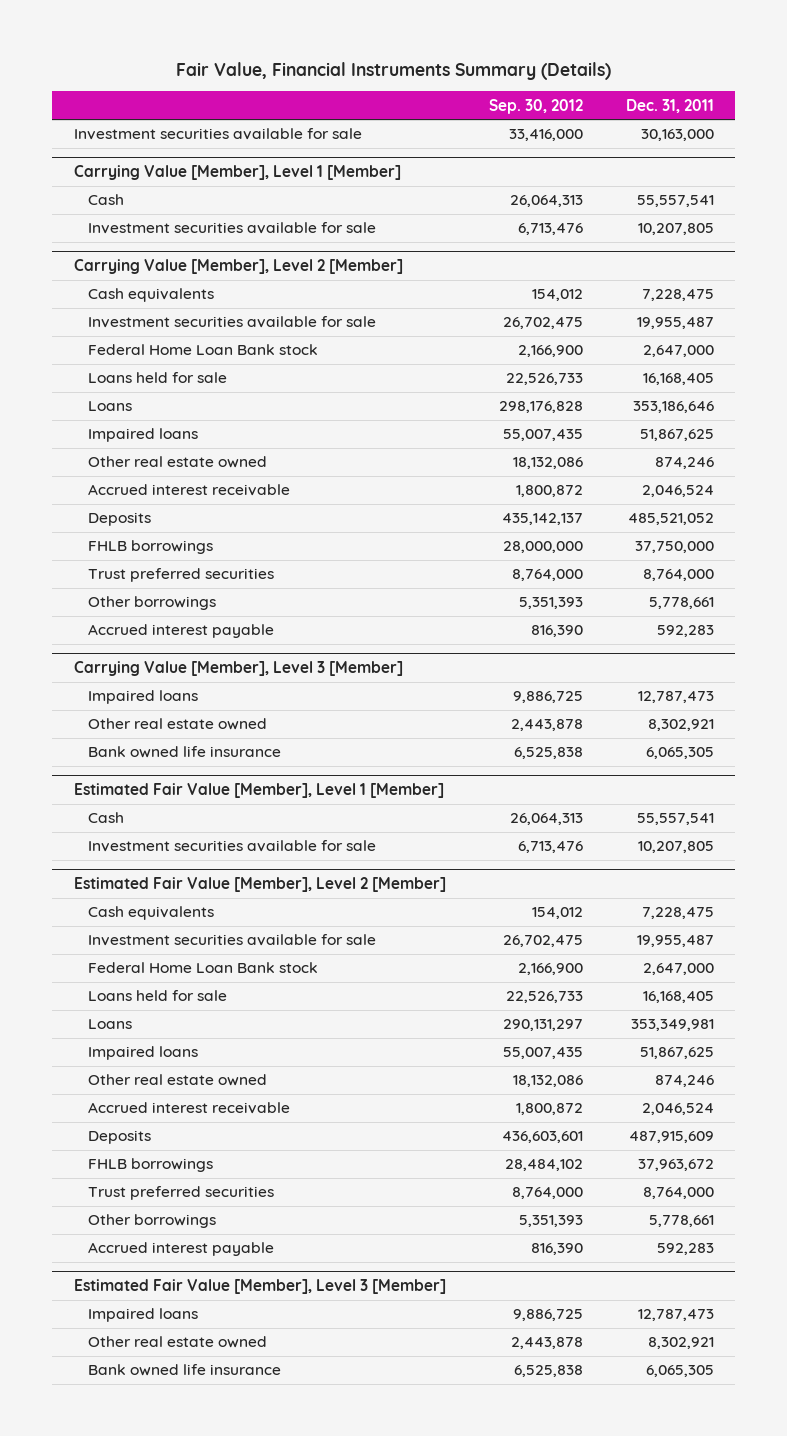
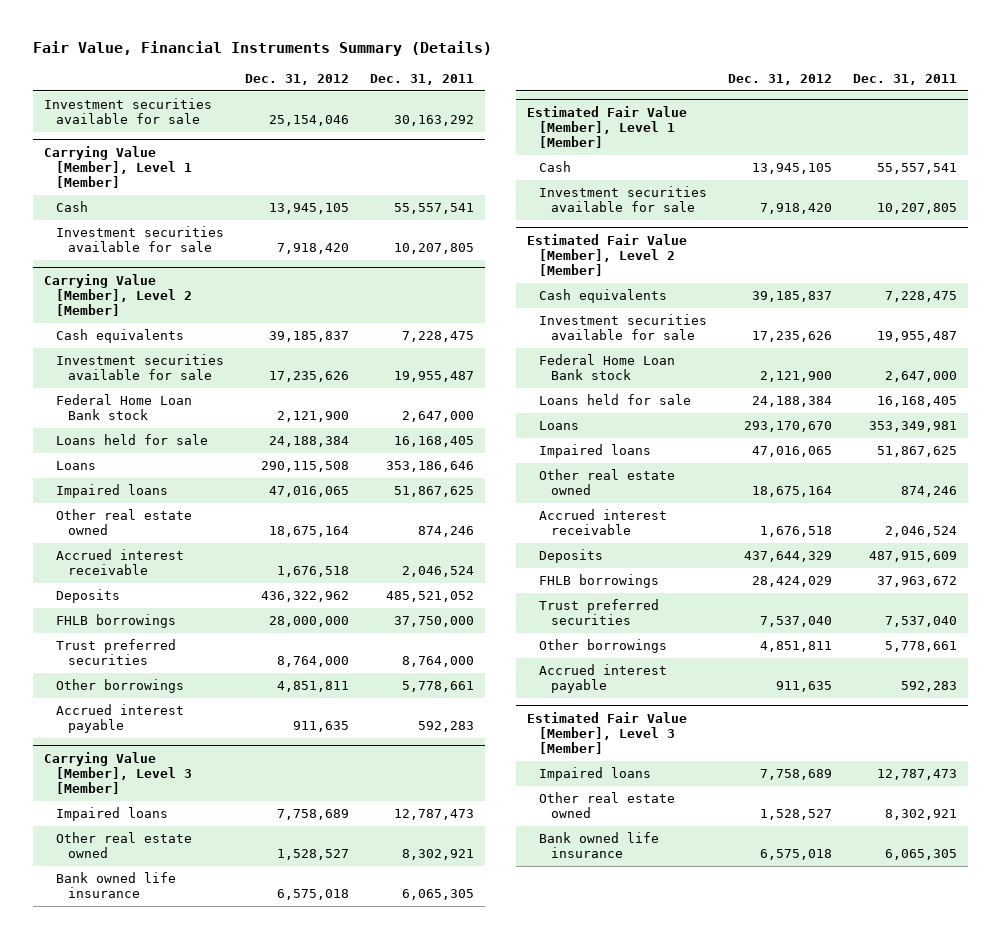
- | Sep. 30, 2012 | Dec. 31, 2011
+ | Dec. 31, 2012 | Dec. 31, 2011
- Investment securities available for sale | 33,416,000 | 30,163,000
+ Investment securities available for sale | 25,154,046 | 30,163,292
@ Estimated Fair Value [Member], Level 2 [Member]
- Trust preferred securities | 8,764,000 | 8,764,000
+ Trust preferred securities | 7,537,040 | 7,537,040

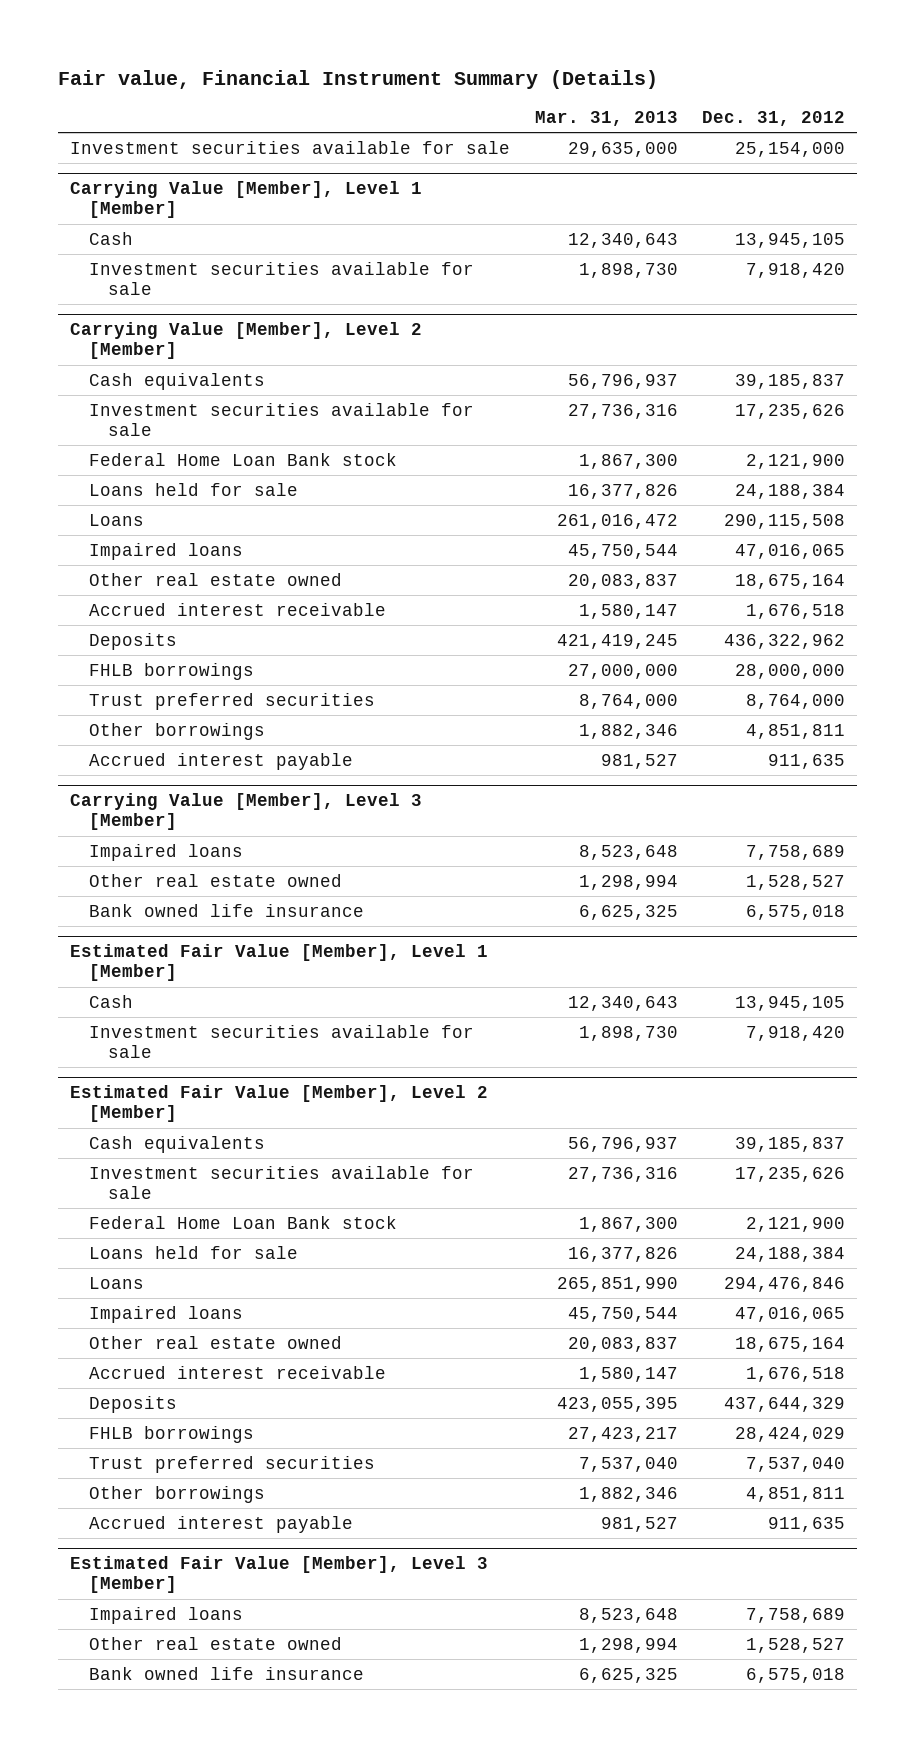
- Fair Value, Financial Instruments Summary (Details)
+ Fair value, Financial Instrument Summary (Details)
- | Dec. 31, 2012 | Dec. 31, 2011
+ | Mar. 31, 2013 | Dec. 31, 2012
- Investment securities available for sale | 25,154,046 | 30,163,292
+ Investment securities available for sale | 29,635,000 | 25,154,000
@ Estimated Fair Value [Member], Level 2 [Member]
- Loans | 293,170,670 | 353,349,981
+ Loans | 265,851,990 | 294,476,846

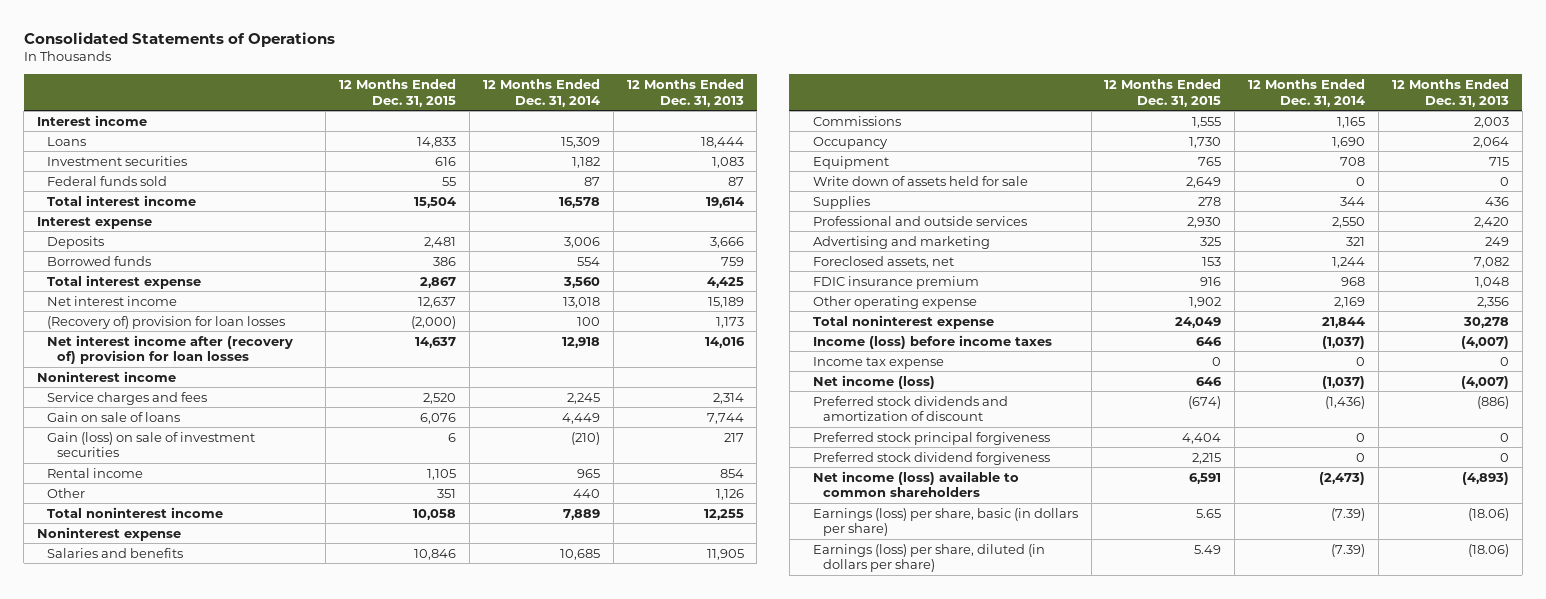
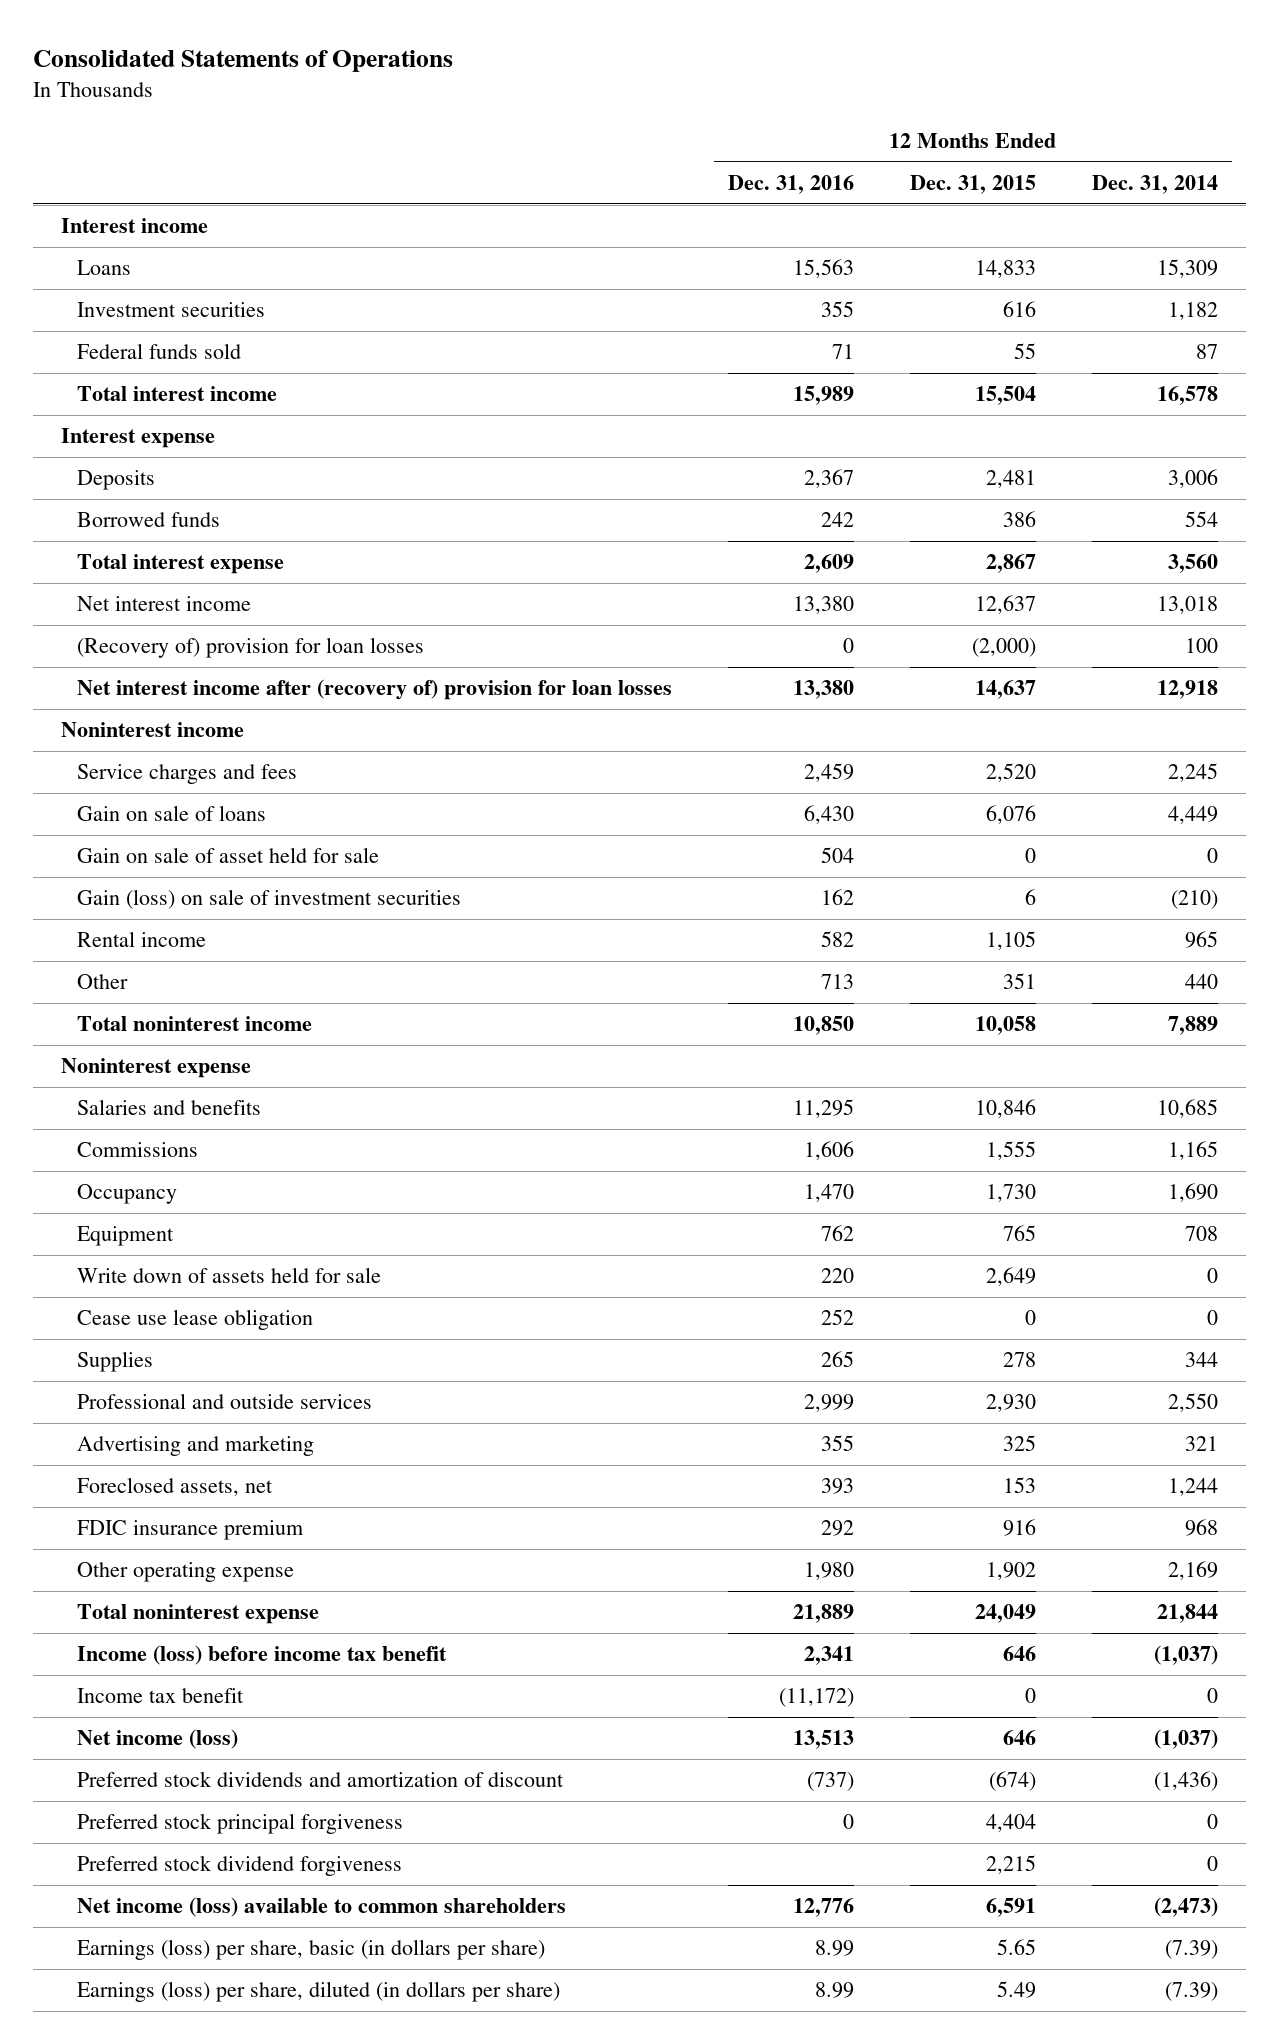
- | 12 Months Ended Dec. 31, 2015 | 12 Months Ended Dec. 31, 2014 | 12 Months Ended Dec. 31, 2013
+ | 12 Months Ended Dec. 31, 2016 | 12 Months Ended Dec. 31, 2015 | 12 Months Ended Dec. 31, 2014
+ Gain on sale of asset held for sale | 504 | 0 | 0
+ Cease use lease obligation | 252 | 0 | 0
- Income (loss) before income taxes | 646 | (1,037) | (4,007)
- Income tax expense | 0 | 0 | 0
+ Income (loss) before income tax benefit | 2,341 | 646 | (1,037)
+ Income tax benefit | (11,172) | 0 | 0

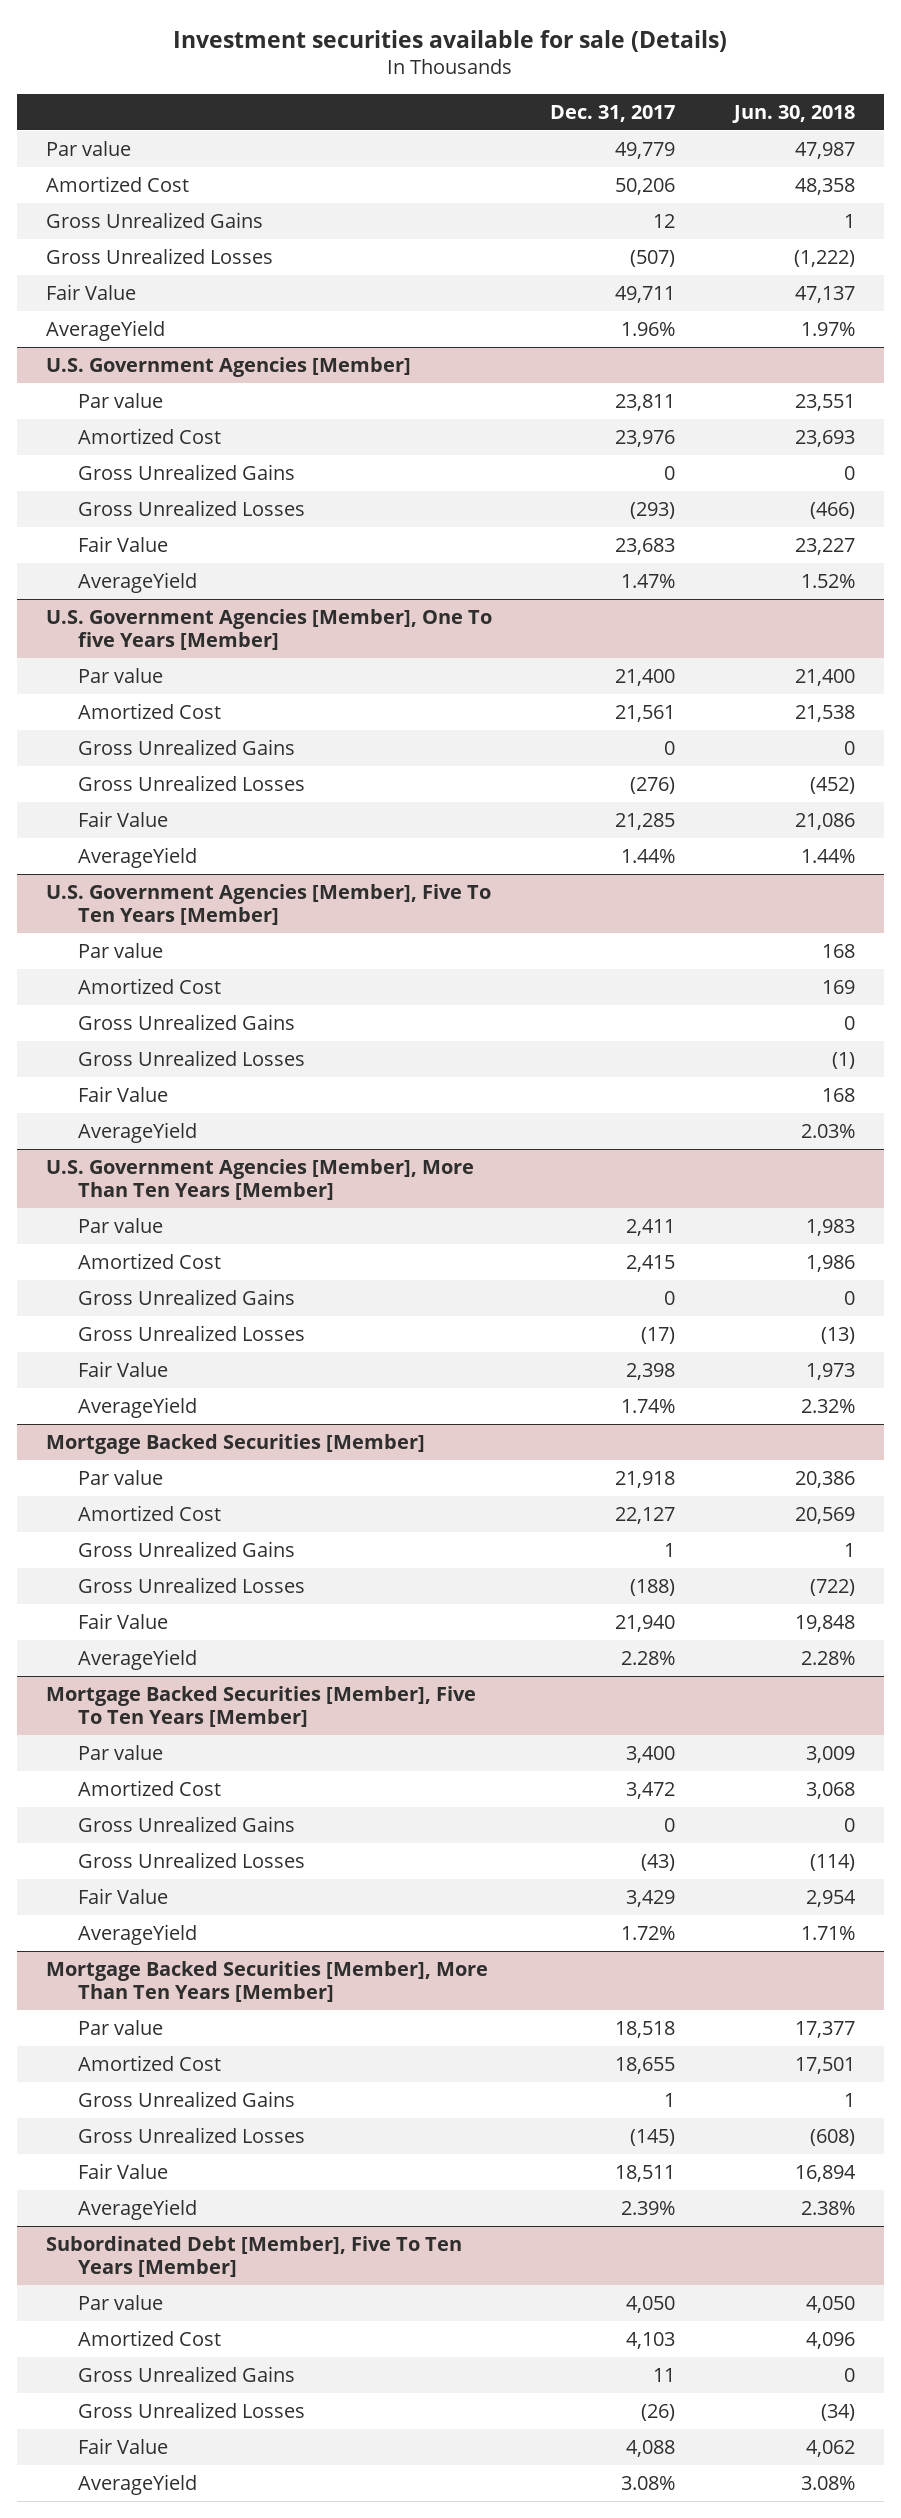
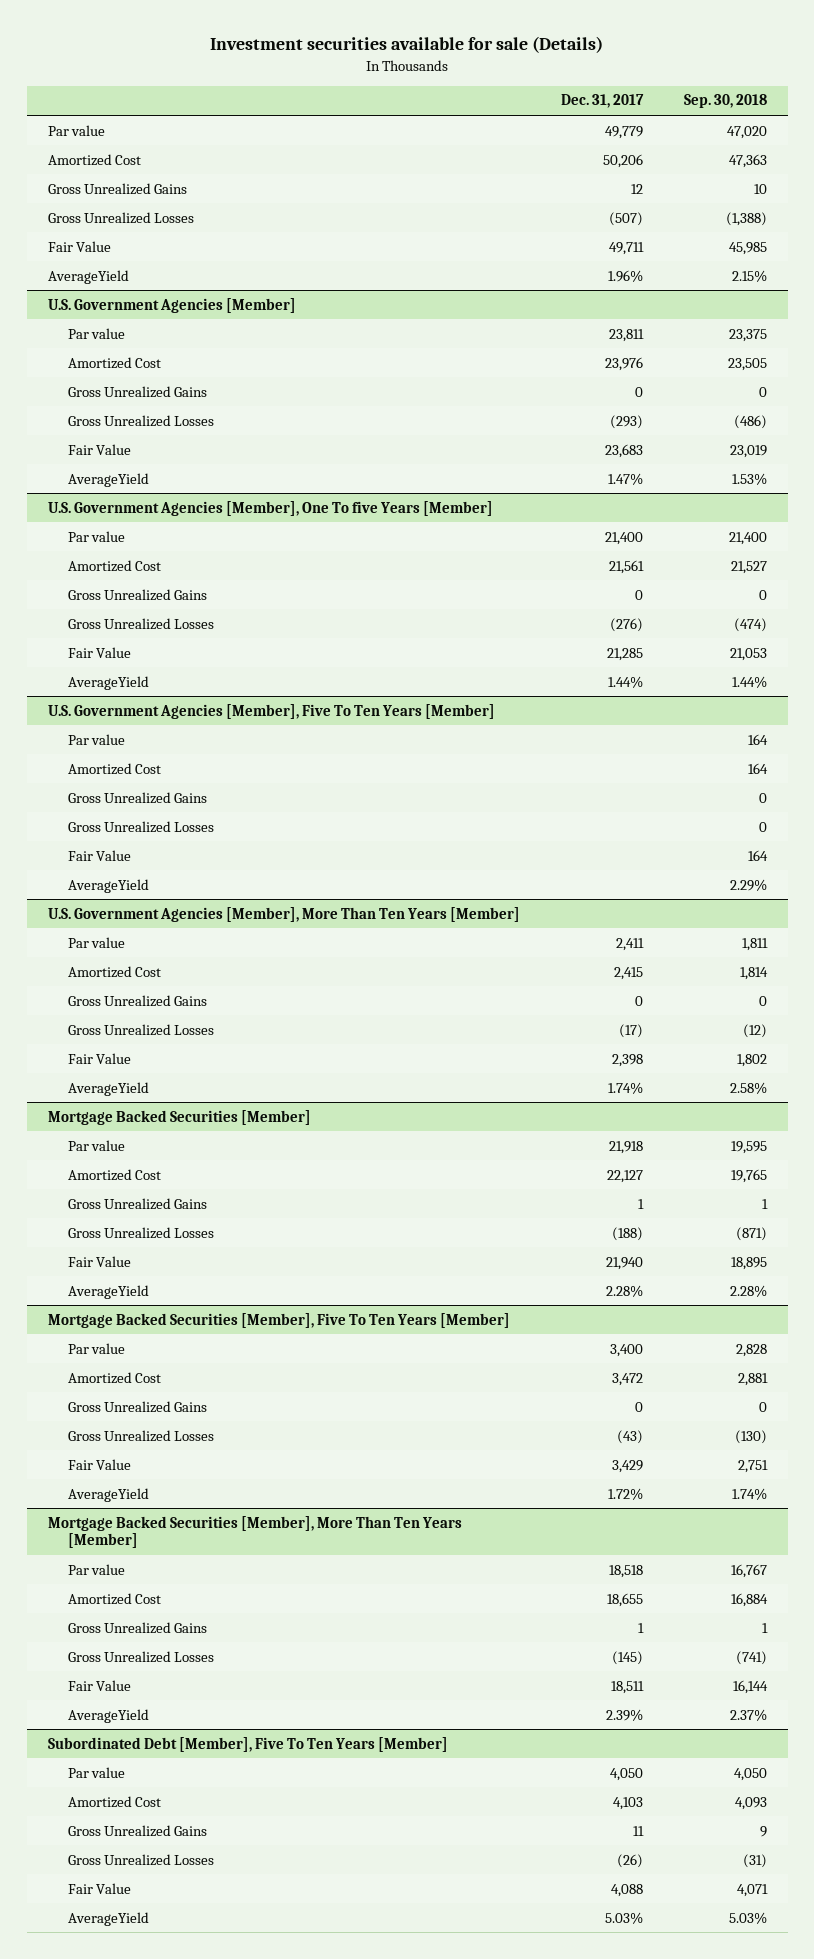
- | Dec. 31, 2017 | Jun. 30, 2018
+ | Dec. 31, 2017 | Sep. 30, 2018
@ Subordinated Debt [Member], Five To Ten Years [Member]
- AverageYield | 3.08% | 3.08%
+ AverageYield | 5.03% | 5.03%

